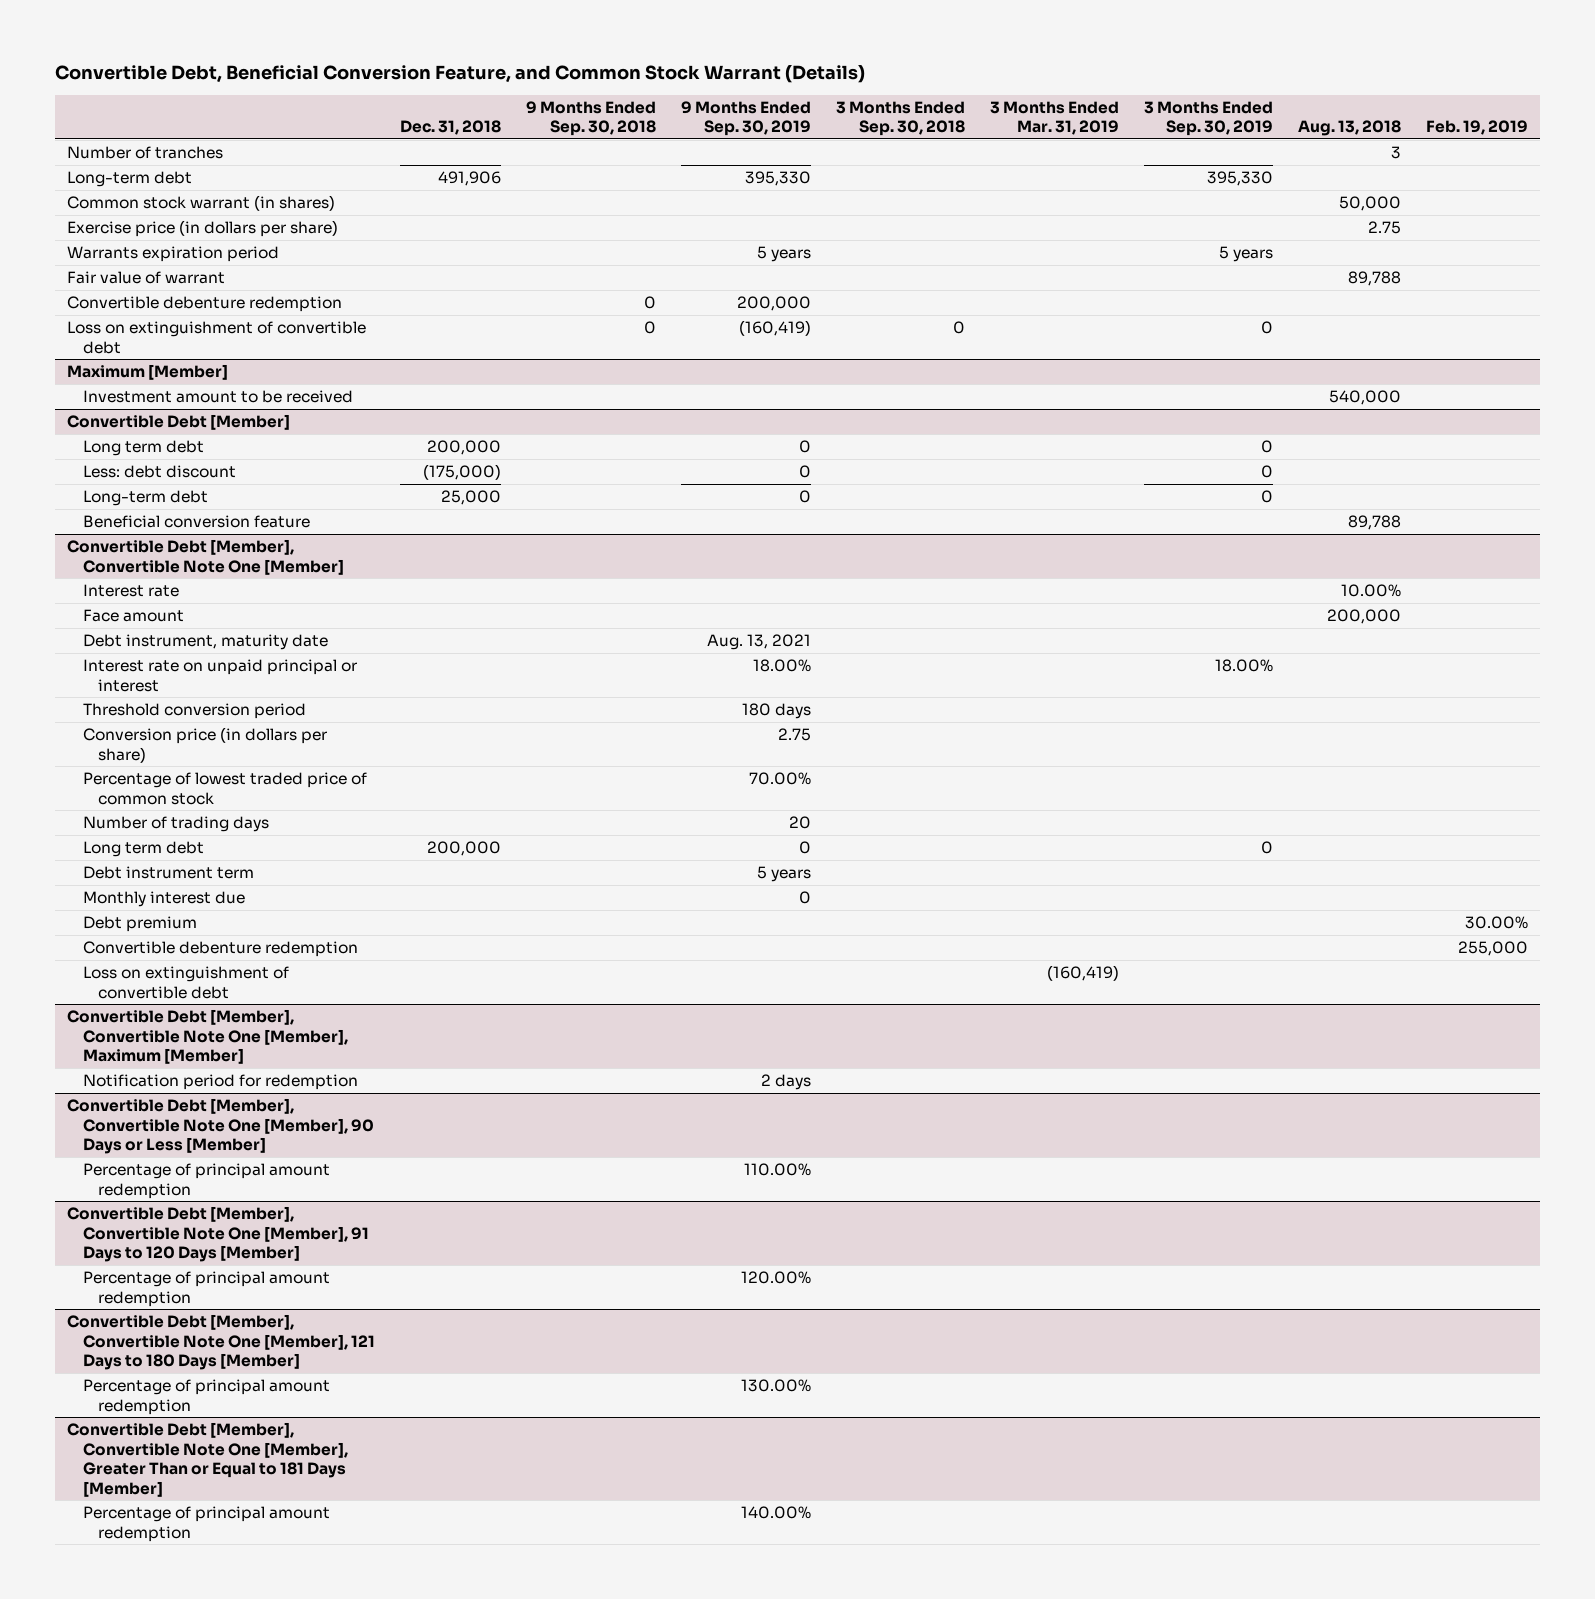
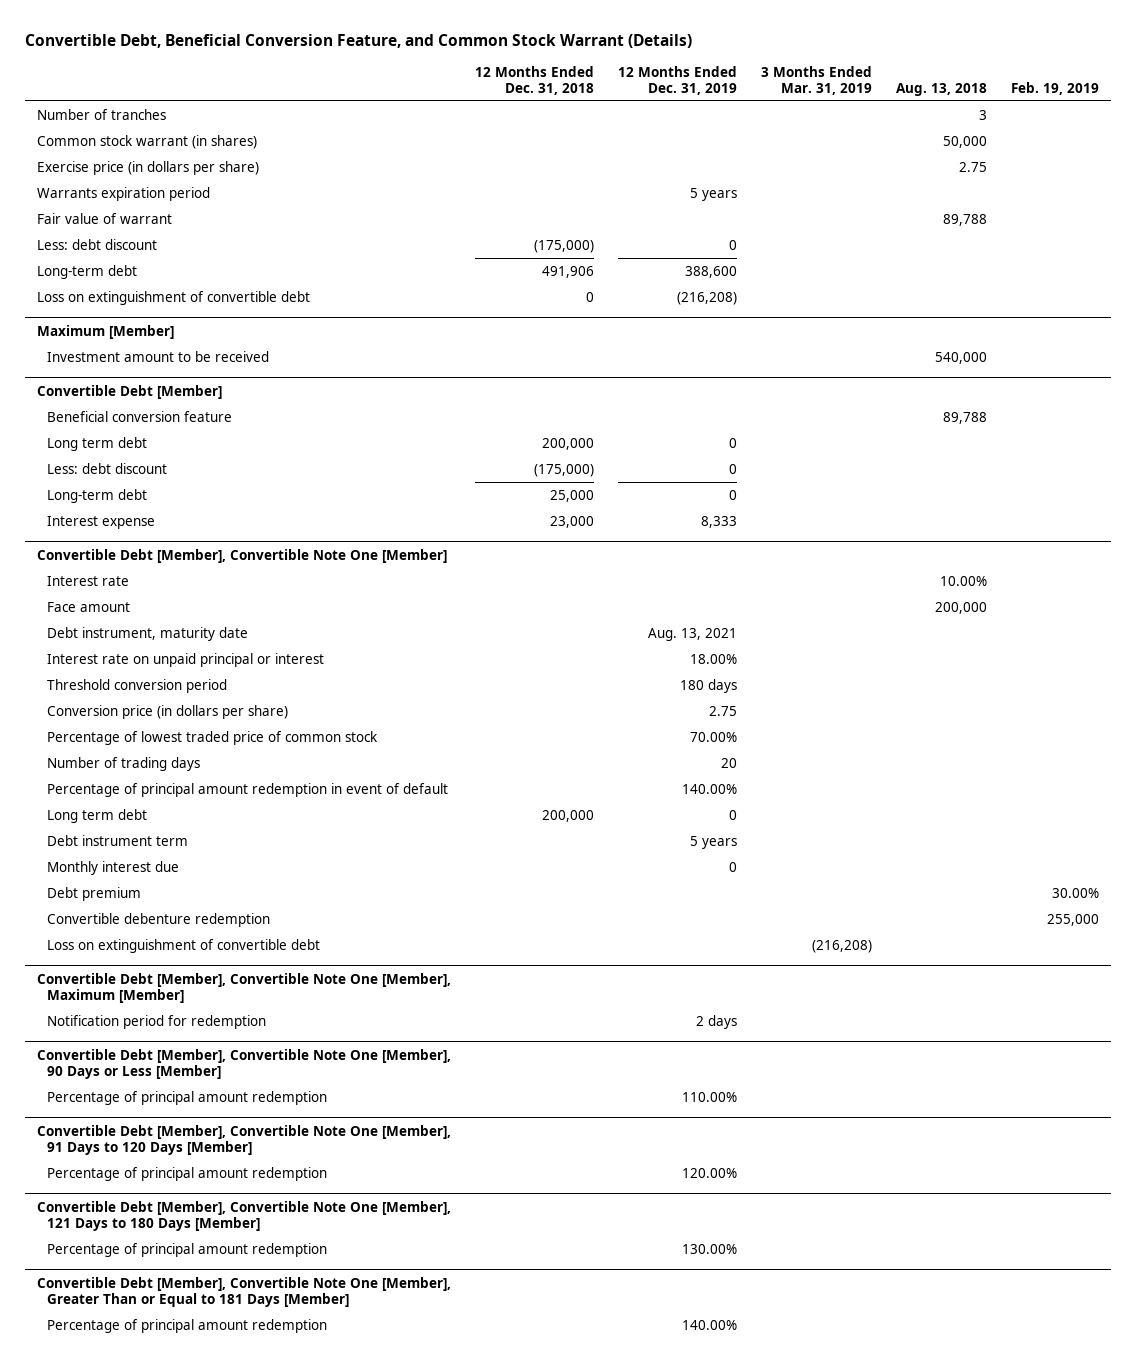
- | Dec. 31, 2018 | 9 Months Ended Sep. 30, 2018 | 9 Months Ended Sep. 30, 2019 | 3 Months Ended Sep. 30, 2018 | 3 Months Ended Mar. 31, 2019 | 3 Months Ended Sep. 30, 2019 | Aug. 13, 2018 | Feb. 19, 2019
+ | 12 Months Ended Dec. 31, 2018 | 12 Months Ended Dec. 31, 2019 | 3 Months Ended Mar. 31, 2019 | Aug. 13, 2018 | Feb. 19, 2019
- Convertible debenture redemption | | 0 | 200,000 | | | | |
+ Less: debt discount | (175,000) | 0 | | |
moved down: Long-term debt | 491,906 | 388,600 | | |
@ Convertible Debt [Member]
moved up: Beneficial conversion feature | | | | 89,788 |
+ Interest expense | 23,000 | 8,333 | | |
@ Convertible Debt [Member], Convertible Note One [Member]
+ Percentage of principal amount redemption in event of default | | 140.00% | | |
- Loss on extinguishment of convertible debt | | | | | (160,419) | | |
+ Loss on extinguishment of convertible debt | | | (216,208) | |

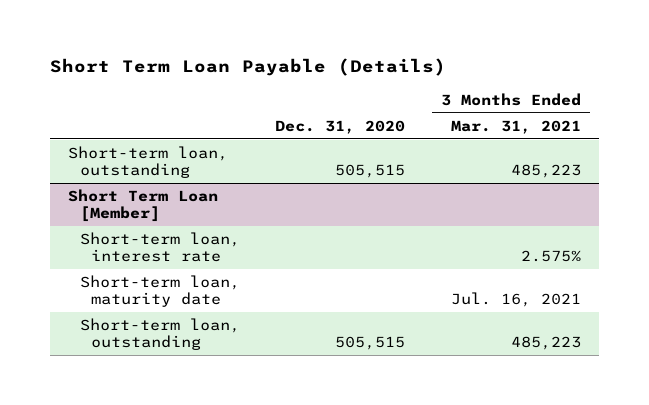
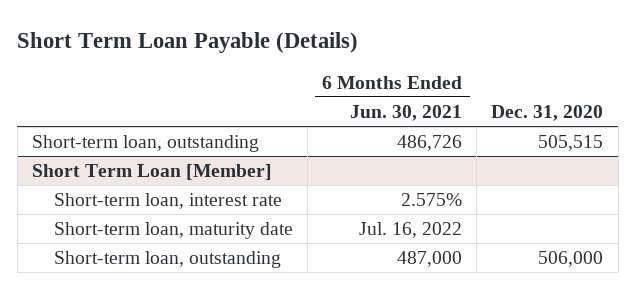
- | Dec. 31, 2020 | 3 Months Ended Mar. 31, 2021
+ | 6 Months Ended Jun. 30, 2021 | Dec. 31, 2020
@ Short Term Loan [Member]
- Short-term loan, outstanding | 505,515 | 485,223
+ Short-term loan, outstanding | 487,000 | 506,000

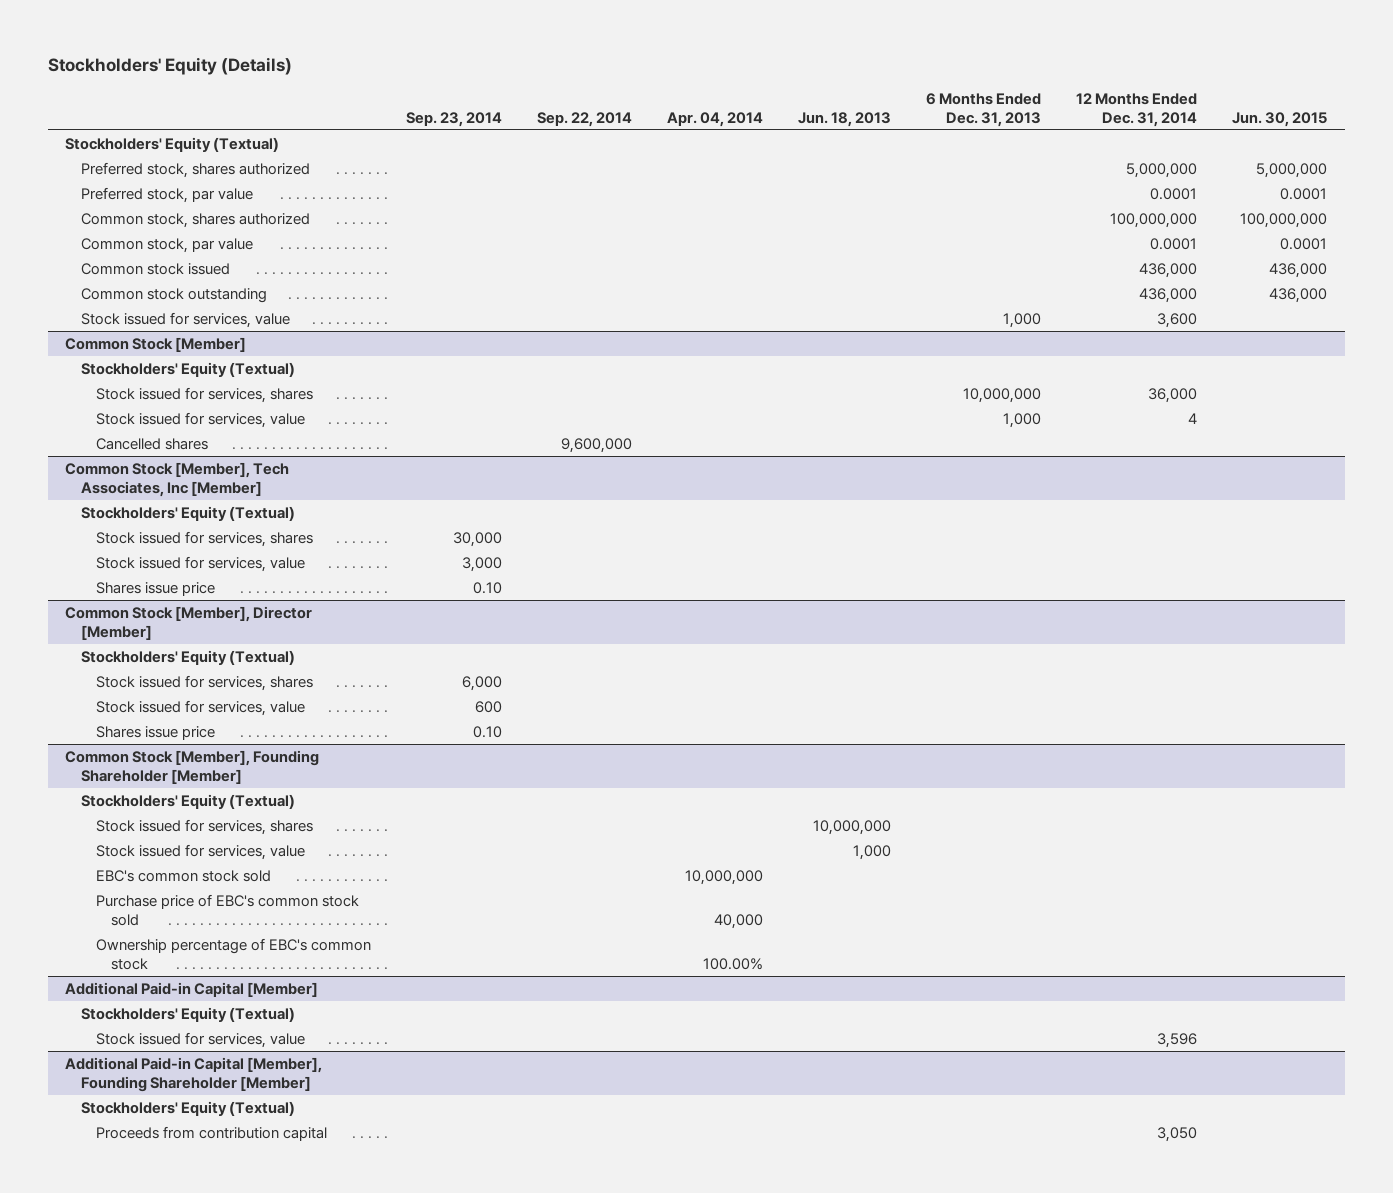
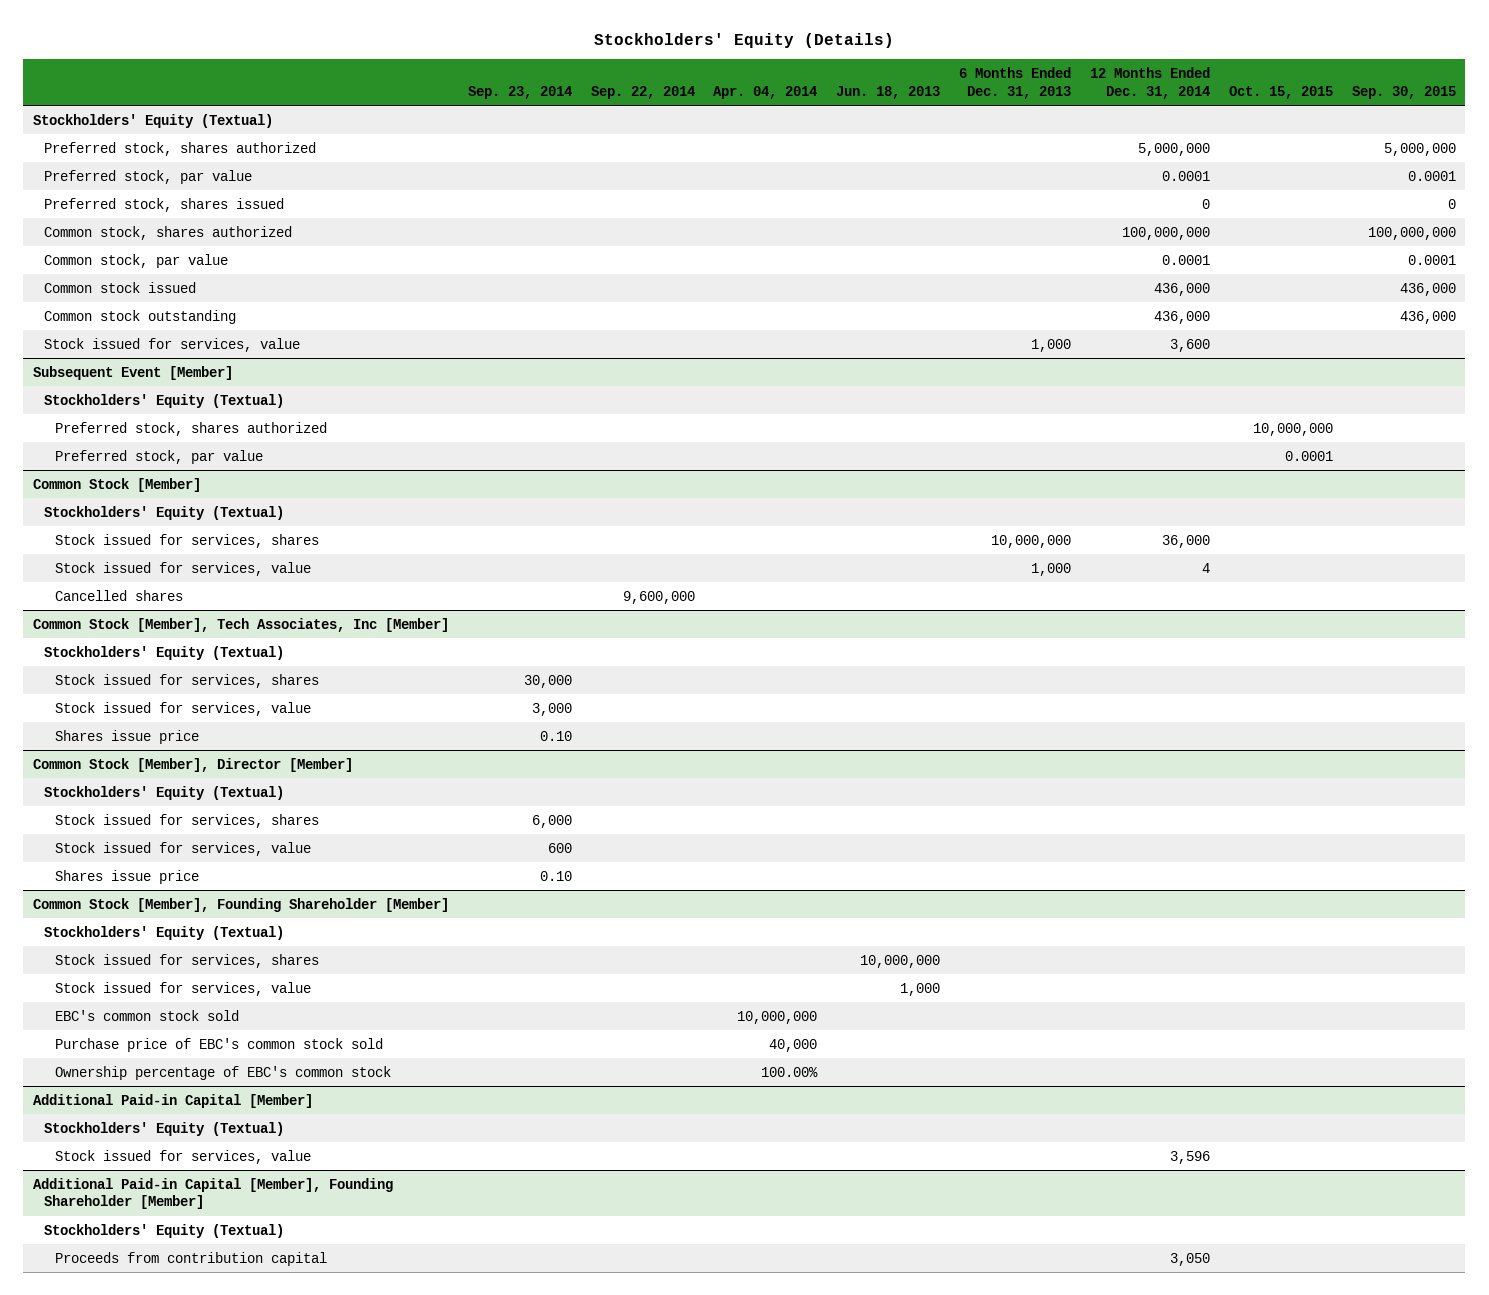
- | Sep. 23, 2014 | Sep. 22, 2014 | Apr. 04, 2014 | Jun. 18, 2013 | 6 Months Ended Dec. 31, 2013 | 12 Months Ended Dec. 31, 2014 | Jun. 30, 2015
+ | Sep. 23, 2014 | Sep. 22, 2014 | Apr. 04, 2014 | Jun. 18, 2013 | 6 Months Ended Dec. 31, 2013 | 12 Months Ended Dec. 31, 2014 | Oct. 15, 2015 | Sep. 30, 2015
+ Preferred stock, shares issued | | | | | | 0 | | 0
+ Subsequent Event [Member]
+ Stockholders' Equity (Textual)
+ Preferred stock, shares authorized | | | | | | | 10,000,000 |
+ Preferred stock, par value | | | | | | | 0.0001 |

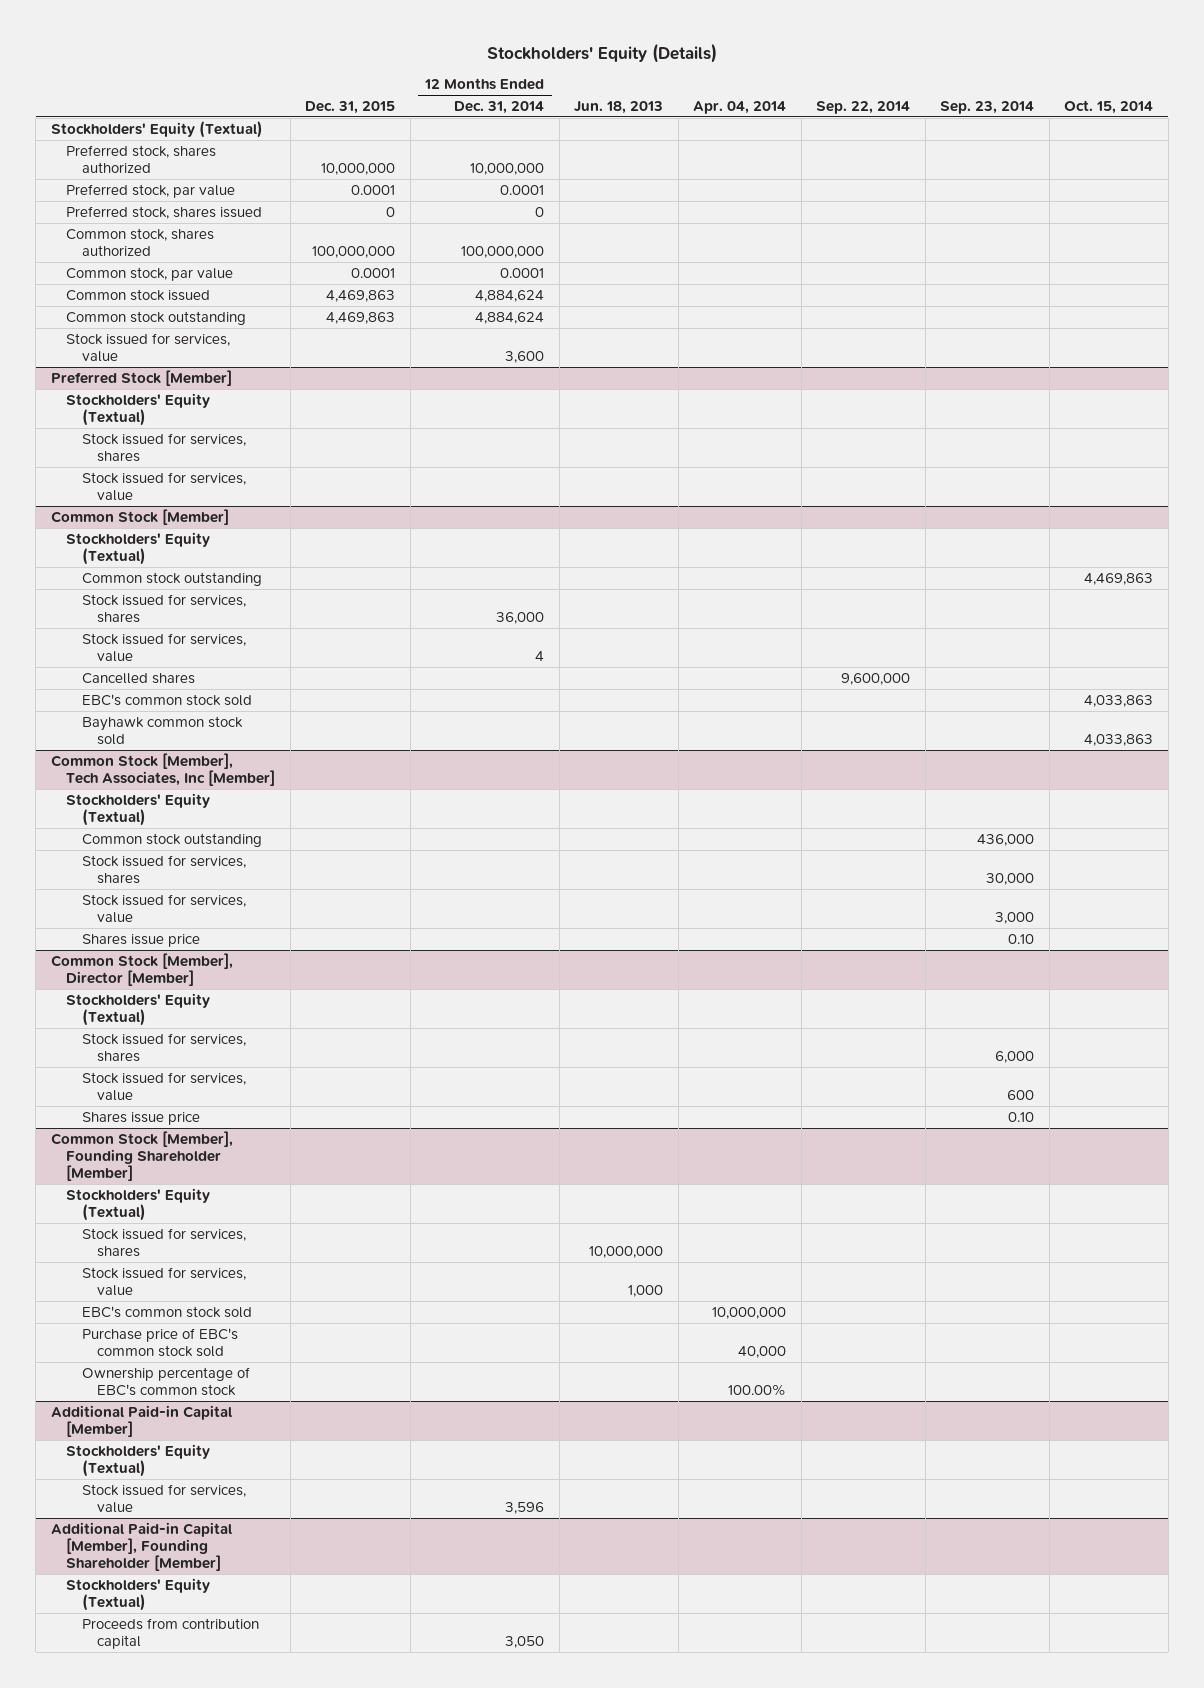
- | Sep. 23, 2014 | Sep. 22, 2014 | Apr. 04, 2014 | Jun. 18, 2013 | 6 Months Ended Dec. 31, 2013 | 12 Months Ended Dec. 31, 2014 | Oct. 15, 2015 | Sep. 30, 2015
+ | Dec. 31, 2015 | 12 Months Ended Dec. 31, 2014 | Jun. 18, 2013 | Apr. 04, 2014 | Sep. 22, 2014 | Sep. 23, 2014 | Oct. 15, 2014
- Preferred stock, shares authorized | | | | | | 5,000,000 | | 5,000,000
+ Preferred stock, shares authorized | 10,000,000 | 10,000,000 | | | | |
- Common stock issued | | | | | | 436,000 | | 436,000
- Common stock outstanding | | | | | | 436,000 | | 436,000
+ Common stock issued | 4,469,863 | 4,884,624 | | | | |
+ Common stock outstanding | 4,469,863 | 4,884,624 | | | | |
- Subsequent Event [Member]
- Stockholders' Equity (Textual)
- Preferred stock, shares authorized | | | | | | | 10,000,000 |
- Preferred stock, par value | | | | | | | 0.0001 |
+ Preferred Stock [Member]
+ Stockholders' Equity (Textual)
+ Stock issued for services, shares
+ Stock issued for services, value
@ Common Stock [Member]
+ Common stock outstanding | | | | | | | 4,469,863
+ EBC's common stock sold | | | | | | | 4,033,863
+ Bayhawk common stock sold | | | | | | | 4,033,863
@ Common Stock [Member], Tech Associates, Inc [Member]
+ Common stock outstanding | | | | | | 436,000 |

